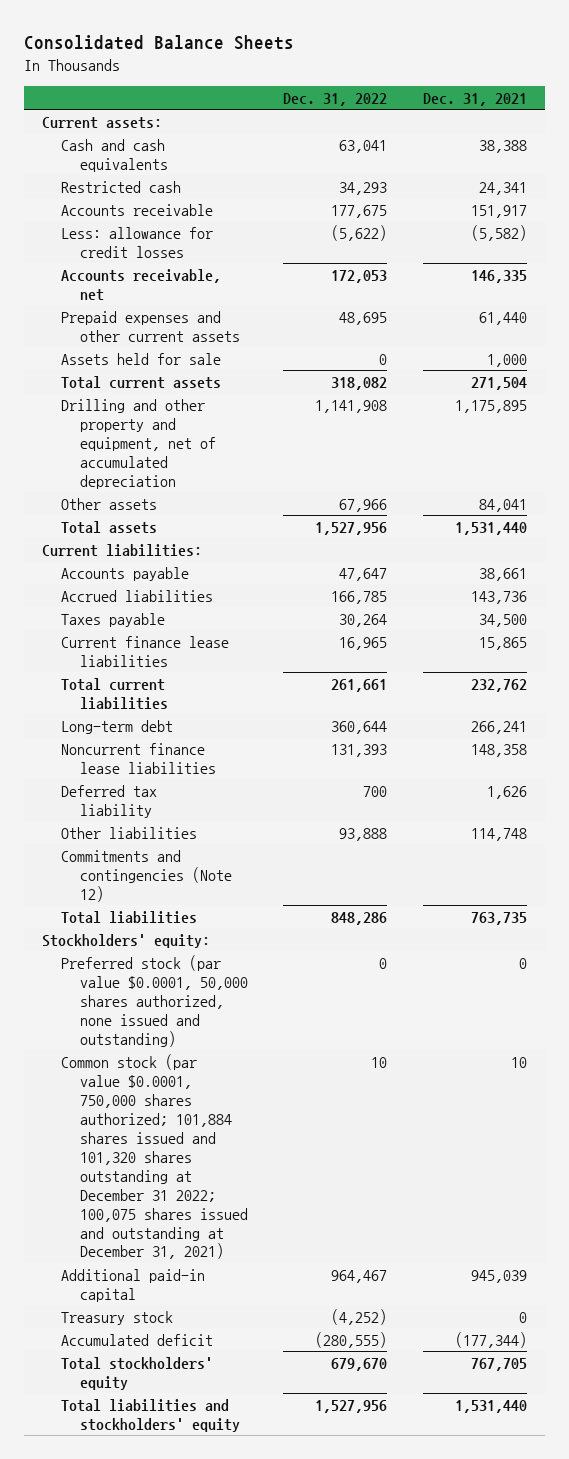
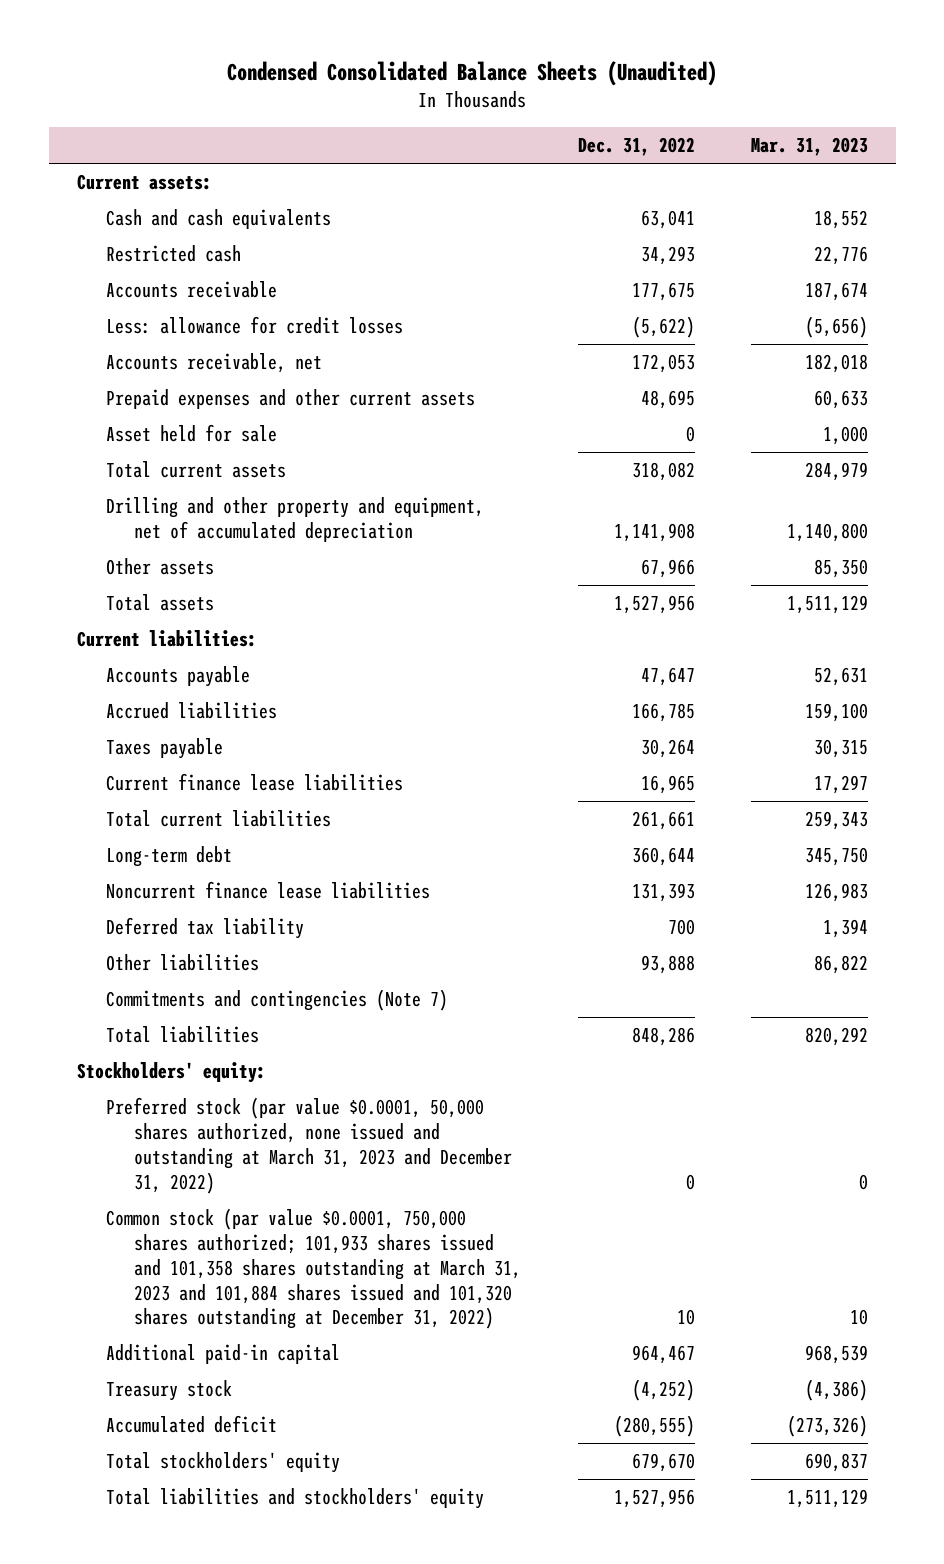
- Consolidated Balance Sheets
+ Condensed Consolidated Balance Sheets (Unaudited)
- | Dec. 31, 2022 | Dec. 31, 2021
+ | Dec. 31, 2022 | Mar. 31, 2023
- Assets held for sale | 0 | 1,000
+ Asset held for sale | 0 | 1,000
- Commitments and contingencies (Note 12)
+ Commitments and contingencies (Note 7)
- Preferred stock (par value $0.0001, 50,000 shares authorized, none issued and outstanding) | 0 | 0
- Common stock (par value $0.0001, 750,000 shares authorized; 101,884 shares issued and 101,320 shares outstanding at December 31 2022; 100,075 shares issued and outstanding at December 31, 2021) | 10 | 10
+ Preferred stock (par value $0.0001, 50,000 shares authorized, none issued and outstanding at March 31, 2023 and December 31, 2022) | 0 | 0
+ Common stock (par value $0.0001, 750,000 shares authorized; 101,933 shares issued and 101,358 shares outstanding at March 31, 2023 and 101,884 shares issued and 101,320 shares outstanding at December 31, 2022) | 10 | 10

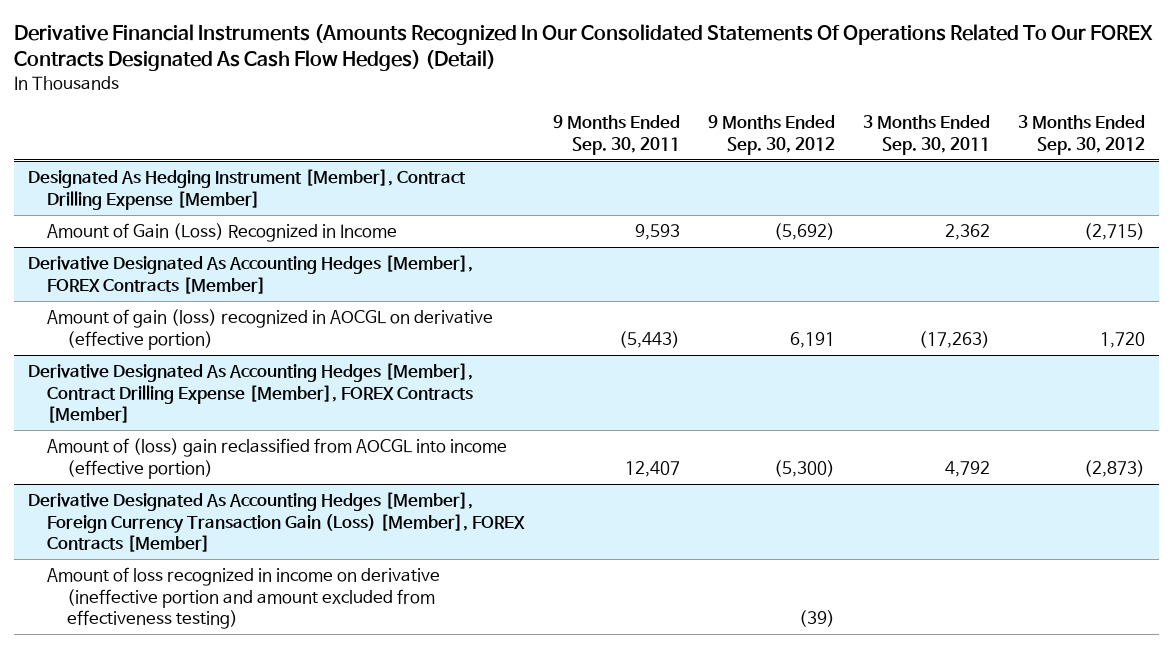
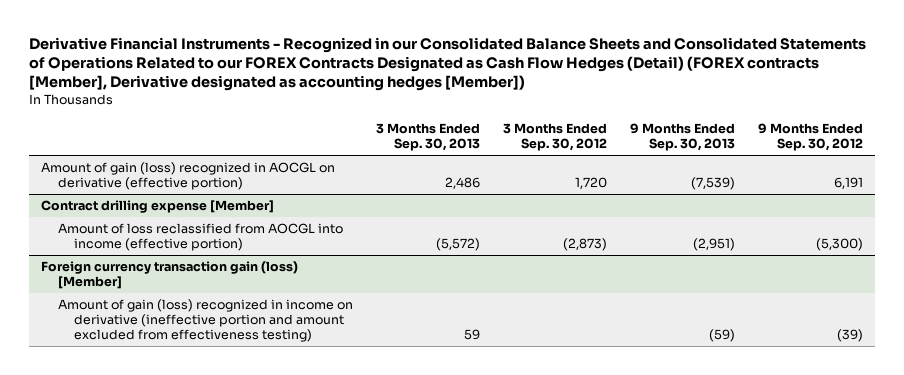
- Derivative Financial Instruments (Amounts Recognized In Our Consolidated Statements Of Operations Related To Our FOREX Contracts Designated As Cash Flow Hedges) (Detail)
+ Derivative Financial Instruments - Recognized in our Consolidated Balance Sheets and Consolidated Statements of Operations Related to our FOREX Contracts Designated as Cash Flow Hedges (Detail) (FOREX contracts [Member], Derivative designated as accounting hedges [Member])
- | 9 Months Ended Sep. 30, 2011 | 9 Months Ended Sep. 30, 2012 | 3 Months Ended Sep. 30, 2011 | 3 Months Ended Sep. 30, 2012
+ | 3 Months Ended Sep. 30, 2013 | 3 Months Ended Sep. 30, 2012 | 9 Months Ended Sep. 30, 2013 | 9 Months Ended Sep. 30, 2012
- Designated As Hedging Instrument [Member], Contract Drilling Expense [Member]
- Amount of Gain (Loss) Recognized in Income | 9,593 | (5,692) | 2,362 | (2,715)
- Derivative Designated As Accounting Hedges [Member], FOREX Contracts [Member]
- Derivative Designated As Accounting Hedges [Member], Contract Drilling Expense [Member], FOREX Contracts [Member]
- Amount of (loss) gain reclassified from AOCGL into income (effective portion) | 12,407 | (5,300) | 4,792 | (2,873)
- Derivative Designated As Accounting Hedges [Member], Foreign Currency Transaction Gain (Loss) [Member], FOREX Contracts [Member]
- Amount of loss recognized in income on derivative (ineffective portion and amount excluded from effectiveness testing) | | (39) | |
+ Contract drilling expense [Member]
+ Amount of loss reclassified from AOCGL into income (effective portion) | (5,572) | (2,873) | (2,951) | (5,300)
+ Foreign currency transaction gain (loss) [Member]
+ Amount of gain (loss) recognized in income on derivative (ineffective portion and amount excluded from effectiveness testing) | 59 | | (59) | (39)

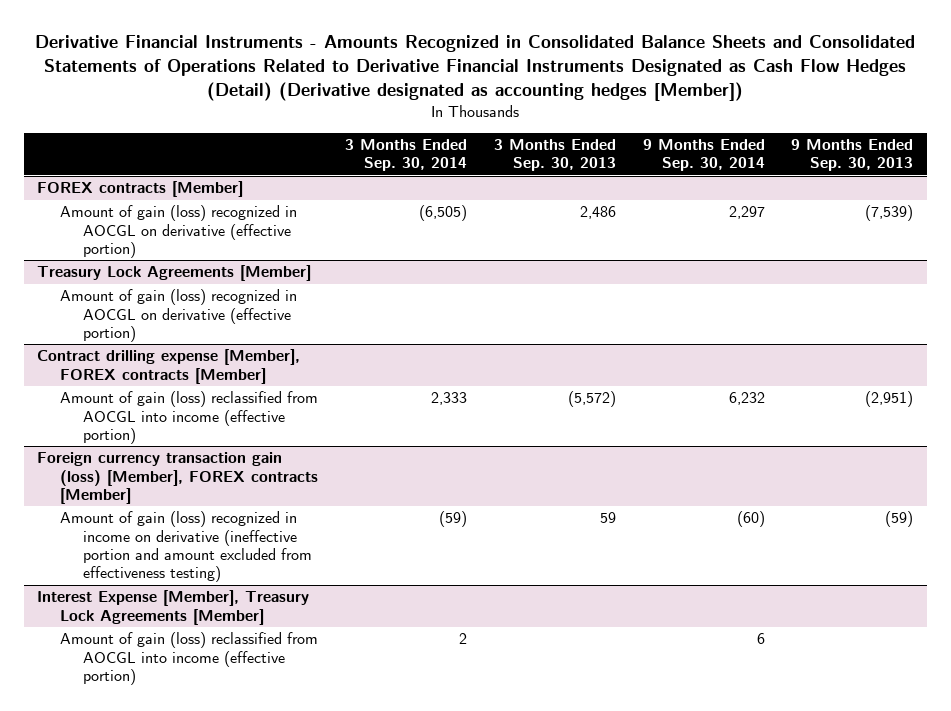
- Derivative Financial Instruments - Recognized in our Consolidated Balance Sheets and Consolidated Statements of Operations Related to our FOREX Contracts Designated as Cash Flow Hedges (Detail) (FOREX contracts [Member], Derivative designated as accounting hedges [Member])
+ Derivative Financial Instruments - Amounts Recognized in Consolidated Balance Sheets and Consolidated Statements of Operations Related to Derivative Financial Instruments Designated as Cash Flow Hedges (Detail) (Derivative designated as accounting hedges [Member])
- | 3 Months Ended Sep. 30, 2013 | 3 Months Ended Sep. 30, 2012 | 9 Months Ended Sep. 30, 2013 | 9 Months Ended Sep. 30, 2012
+ | 3 Months Ended Sep. 30, 2014 | 3 Months Ended Sep. 30, 2013 | 9 Months Ended Sep. 30, 2014 | 9 Months Ended Sep. 30, 2013
+ FOREX contracts [Member]
- Contract drilling expense [Member]
- Amount of loss reclassified from AOCGL into income (effective portion) | (5,572) | (2,873) | (2,951) | (5,300)
- Foreign currency transaction gain (loss) [Member]
+ Treasury Lock Agreements [Member]
+ Amount of gain (loss) recognized in AOCGL on derivative (effective portion)
+ Contract drilling expense [Member], FOREX contracts [Member]
+ Amount of gain (loss) reclassified from AOCGL into income (effective portion) | 2,333 | (5,572) | 6,232 | (2,951)
+ Foreign currency transaction gain (loss) [Member], FOREX contracts [Member]
+ Interest Expense [Member], Treasury Lock Agreements [Member]
+ Amount of gain (loss) reclassified from AOCGL into income (effective portion) | 2 | | 6 |

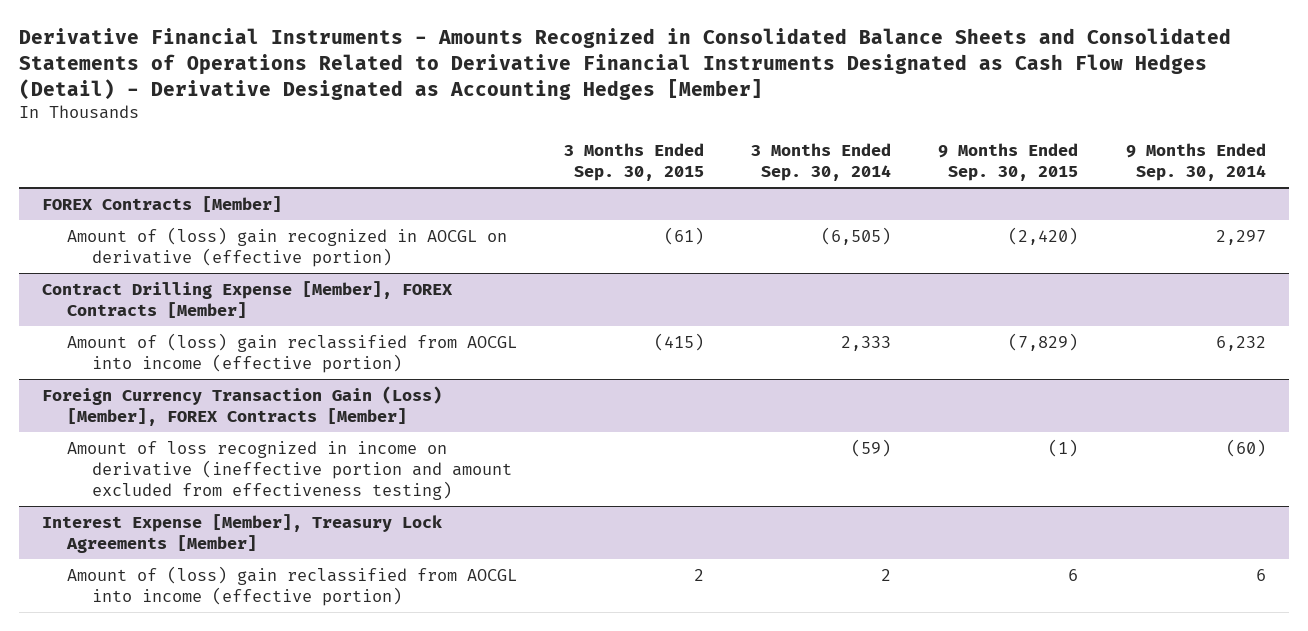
- Derivative Financial Instruments - Amounts Recognized in Consolidated Balance Sheets and Consolidated Statements of Operations Related to Derivative Financial Instruments Designated as Cash Flow Hedges (Detail) (Derivative designated as accounting hedges [Member])
+ Derivative Financial Instruments - Amounts Recognized in Consolidated Balance Sheets and Consolidated Statements of Operations Related to Derivative Financial Instruments Designated as Cash Flow Hedges (Detail) - Derivative Designated as Accounting Hedges [Member]
- | 3 Months Ended Sep. 30, 2014 | 3 Months Ended Sep. 30, 2013 | 9 Months Ended Sep. 30, 2014 | 9 Months Ended Sep. 30, 2013
+ | 3 Months Ended Sep. 30, 2015 | 3 Months Ended Sep. 30, 2014 | 9 Months Ended Sep. 30, 2015 | 9 Months Ended Sep. 30, 2014
- FOREX contracts [Member]
- Amount of gain (loss) recognized in AOCGL on derivative (effective portion) | (6,505) | 2,486 | 2,297 | (7,539)
- Treasury Lock Agreements [Member]
- Amount of gain (loss) recognized in AOCGL on derivative (effective portion)
- Contract drilling expense [Member], FOREX contracts [Member]
- Amount of gain (loss) reclassified from AOCGL into income (effective portion) | 2,333 | (5,572) | 6,232 | (2,951)
- Foreign currency transaction gain (loss) [Member], FOREX contracts [Member]
- Amount of gain (loss) recognized in income on derivative (ineffective portion and amount excluded from effectiveness testing) | (59) | 59 | (60) | (59)
+ FOREX Contracts [Member]
+ Amount of (loss) gain recognized in AOCGL on derivative (effective portion) | (61) | (6,505) | (2,420) | 2,297
+ Contract Drilling Expense [Member], FOREX Contracts [Member]
+ Amount of (loss) gain reclassified from AOCGL into income (effective portion) | (415) | 2,333 | (7,829) | 6,232
+ Foreign Currency Transaction Gain (Loss) [Member], FOREX Contracts [Member]
+ Amount of loss recognized in income on derivative (ineffective portion and amount excluded from effectiveness testing) | | (59) | (1) | (60)
@ Interest Expense [Member], Treasury Lock Agreements [Member]
- Amount of gain (loss) reclassified from AOCGL into income (effective portion) | 2 | | 6 |
+ Amount of (loss) gain reclassified from AOCGL into income (effective portion) | 2 | 2 | 6 | 6

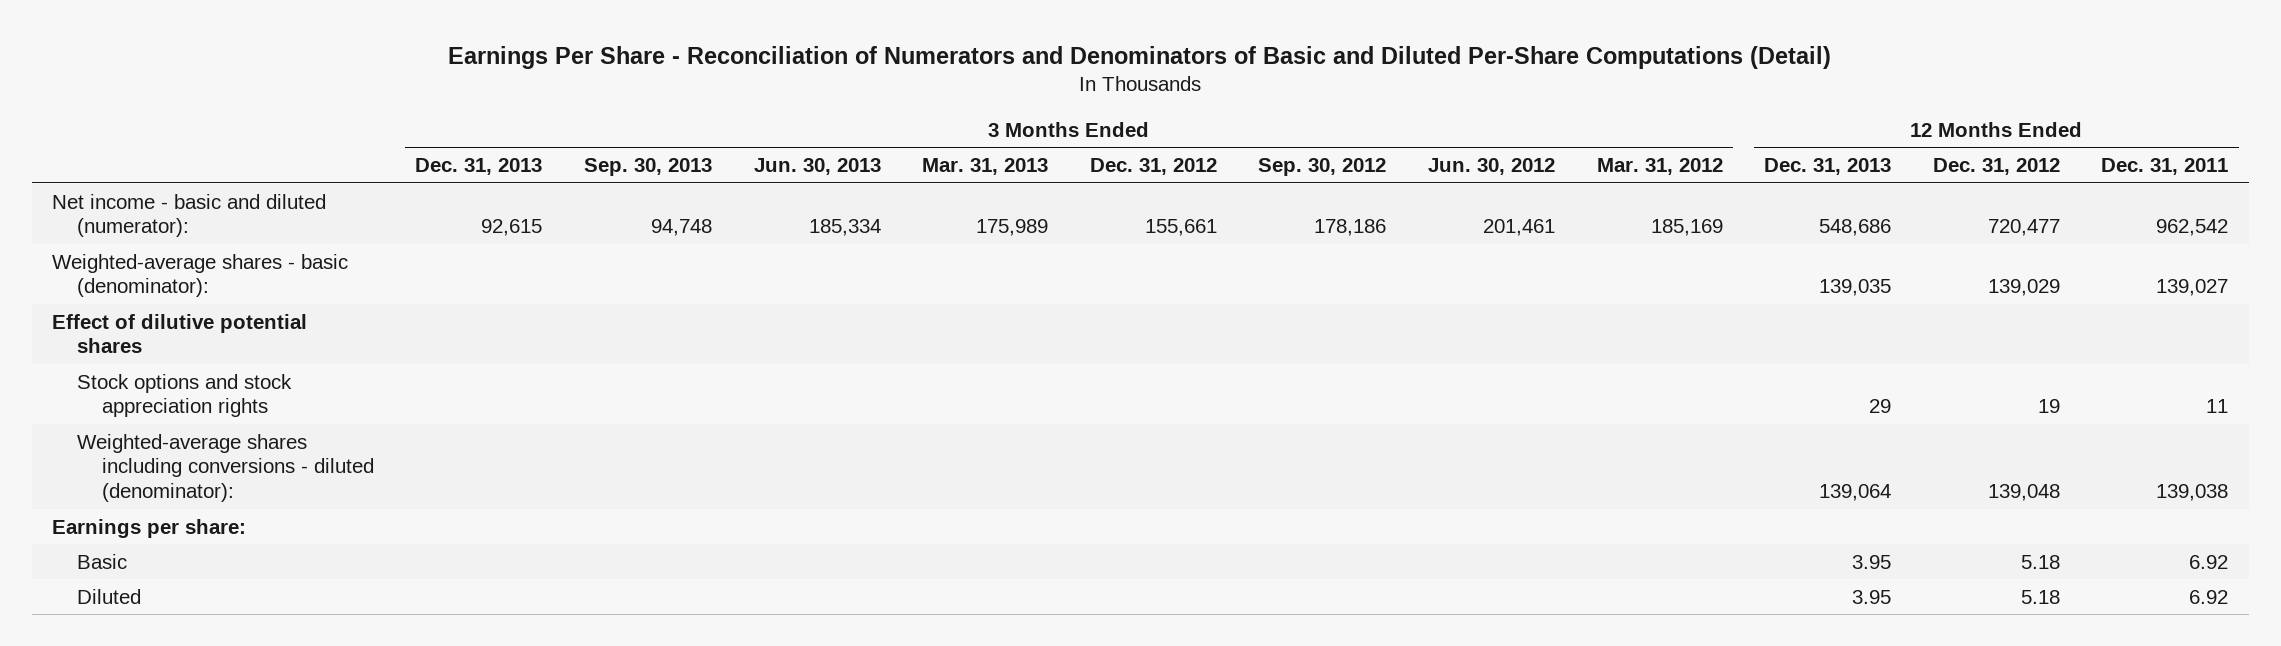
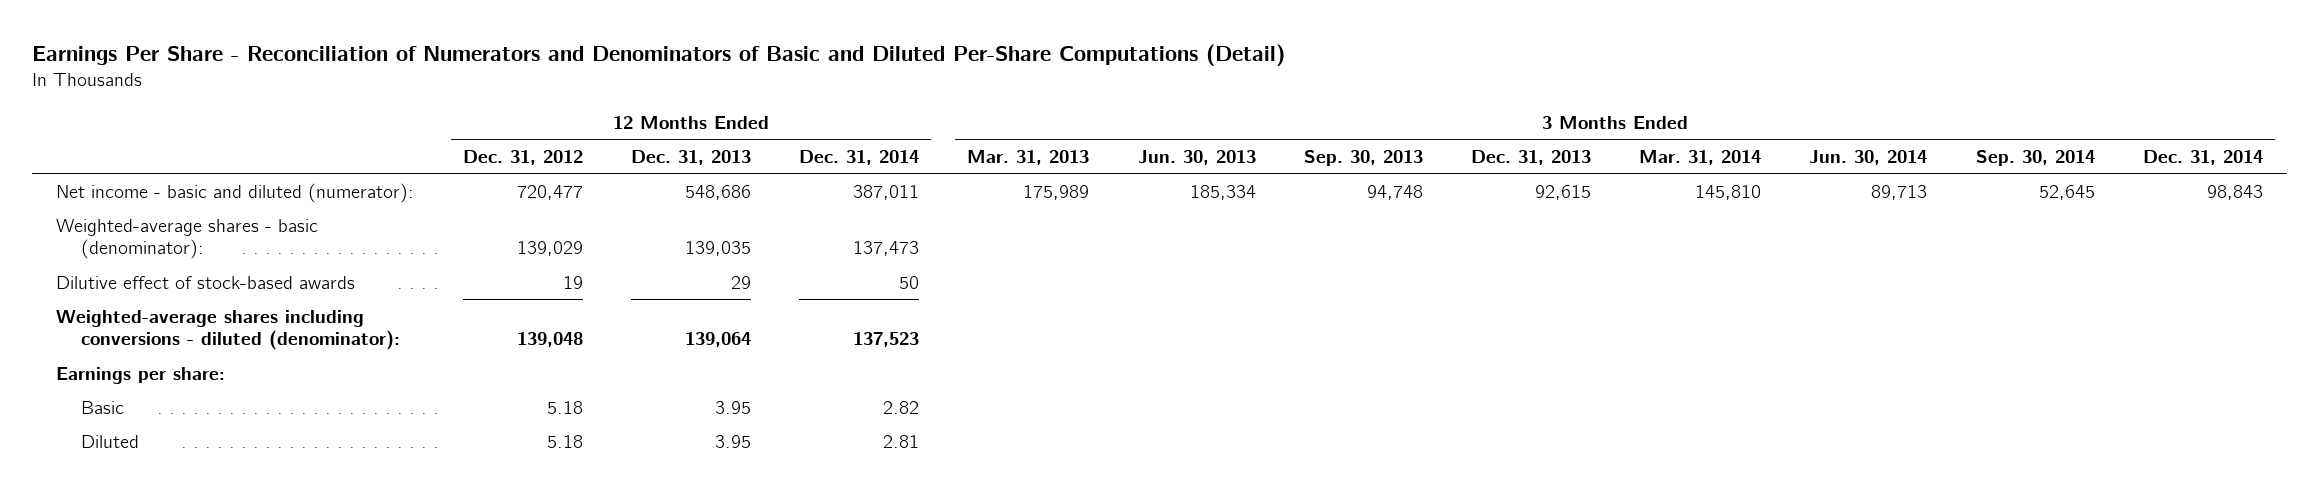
- | 3 Months Ended Dec. 31, 2013 | 3 Months Ended Sep. 30, 2013 | 3 Months Ended Jun. 30, 2013 | 3 Months Ended Mar. 31, 2013 | 3 Months Ended Dec. 31, 2012 | 3 Months Ended Sep. 30, 2012 | 3 Months Ended Jun. 30, 2012 | 3 Months Ended Mar. 31, 2012 | 12 Months Ended Dec. 31, 2013 | 12 Months Ended Dec. 31, 2012 | 12 Months Ended Dec. 31, 2011
+ | 12 Months Ended Dec. 31, 2012 | 12 Months Ended Dec. 31, 2013 | 12 Months Ended Dec. 31, 2014 | 3 Months Ended Mar. 31, 2013 | 3 Months Ended Jun. 30, 2013 | 3 Months Ended Sep. 30, 2013 | 3 Months Ended Dec. 31, 2013 | 3 Months Ended Mar. 31, 2014 | 3 Months Ended Jun. 30, 2014 | 3 Months Ended Sep. 30, 2014 | 3 Months Ended Dec. 31, 2014
- Effect of dilutive potential shares
- Stock options and stock appreciation rights | | | | | | | | | 29 | 19 | 11
+ Dilutive effect of stock-based awards | 19 | 29 | 50 | | | | | | | |

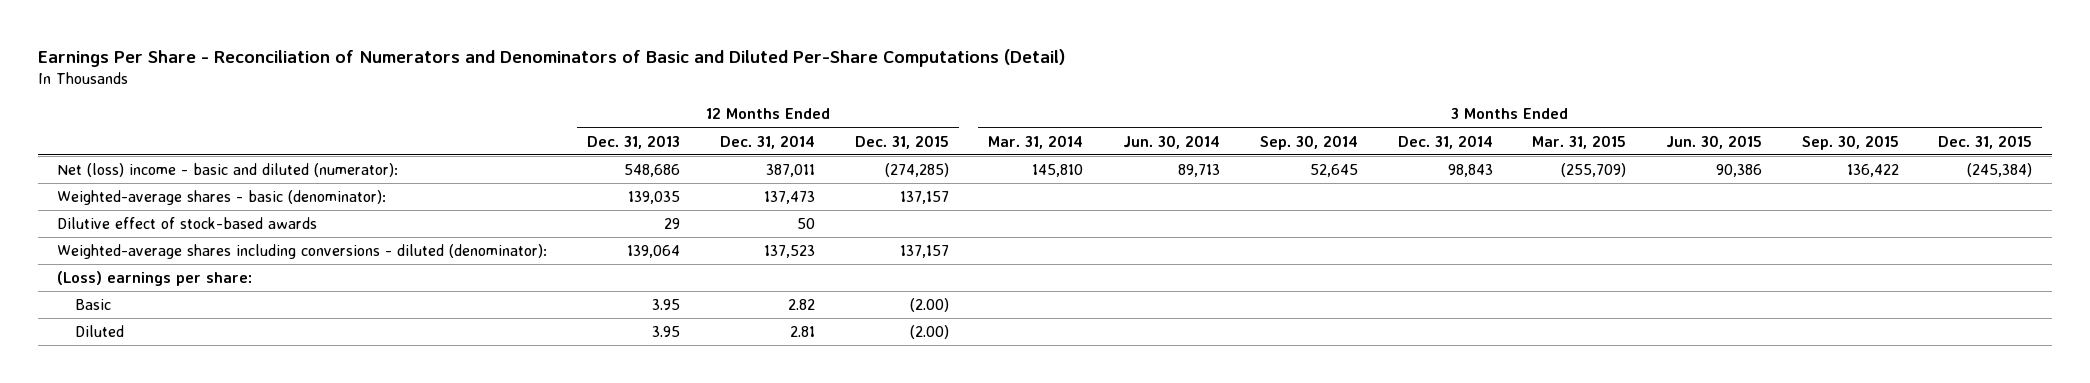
- | 12 Months Ended Dec. 31, 2012 | 12 Months Ended Dec. 31, 2013 | 12 Months Ended Dec. 31, 2014 | 3 Months Ended Mar. 31, 2013 | 3 Months Ended Jun. 30, 2013 | 3 Months Ended Sep. 30, 2013 | 3 Months Ended Dec. 31, 2013 | 3 Months Ended Mar. 31, 2014 | 3 Months Ended Jun. 30, 2014 | 3 Months Ended Sep. 30, 2014 | 3 Months Ended Dec. 31, 2014
+ | 12 Months Ended Dec. 31, 2013 | 12 Months Ended Dec. 31, 2014 | 12 Months Ended Dec. 31, 2015 | 3 Months Ended Mar. 31, 2014 | 3 Months Ended Jun. 30, 2014 | 3 Months Ended Sep. 30, 2014 | 3 Months Ended Dec. 31, 2014 | 3 Months Ended Mar. 31, 2015 | 3 Months Ended Jun. 30, 2015 | 3 Months Ended Sep. 30, 2015 | 3 Months Ended Dec. 31, 2015
- Net income - basic and diluted (numerator): | 720,477 | 548,686 | 387,011 | 175,989 | 185,334 | 94,748 | 92,615 | 145,810 | 89,713 | 52,645 | 98,843
+ Net (loss) income - basic and diluted (numerator): | 548,686 | 387,011 | (274,285) | 145,810 | 89,713 | 52,645 | 98,843 | (255,709) | 90,386 | 136,422 | (245,384)
- Earnings per share:
+ (Loss) earnings per share:

